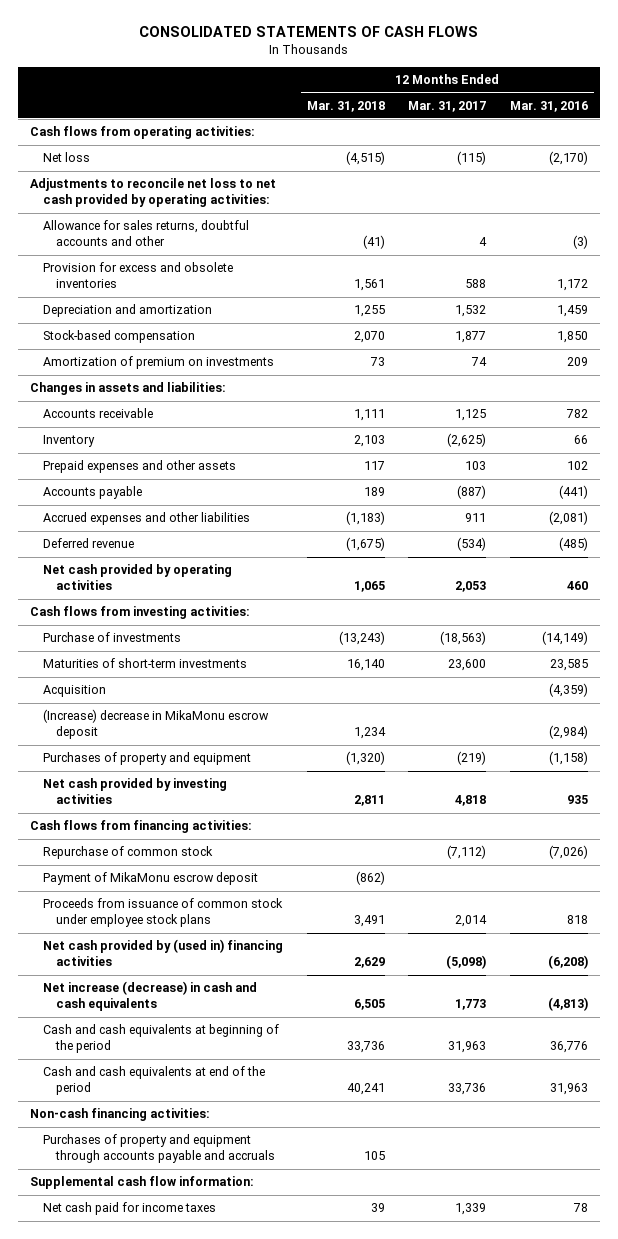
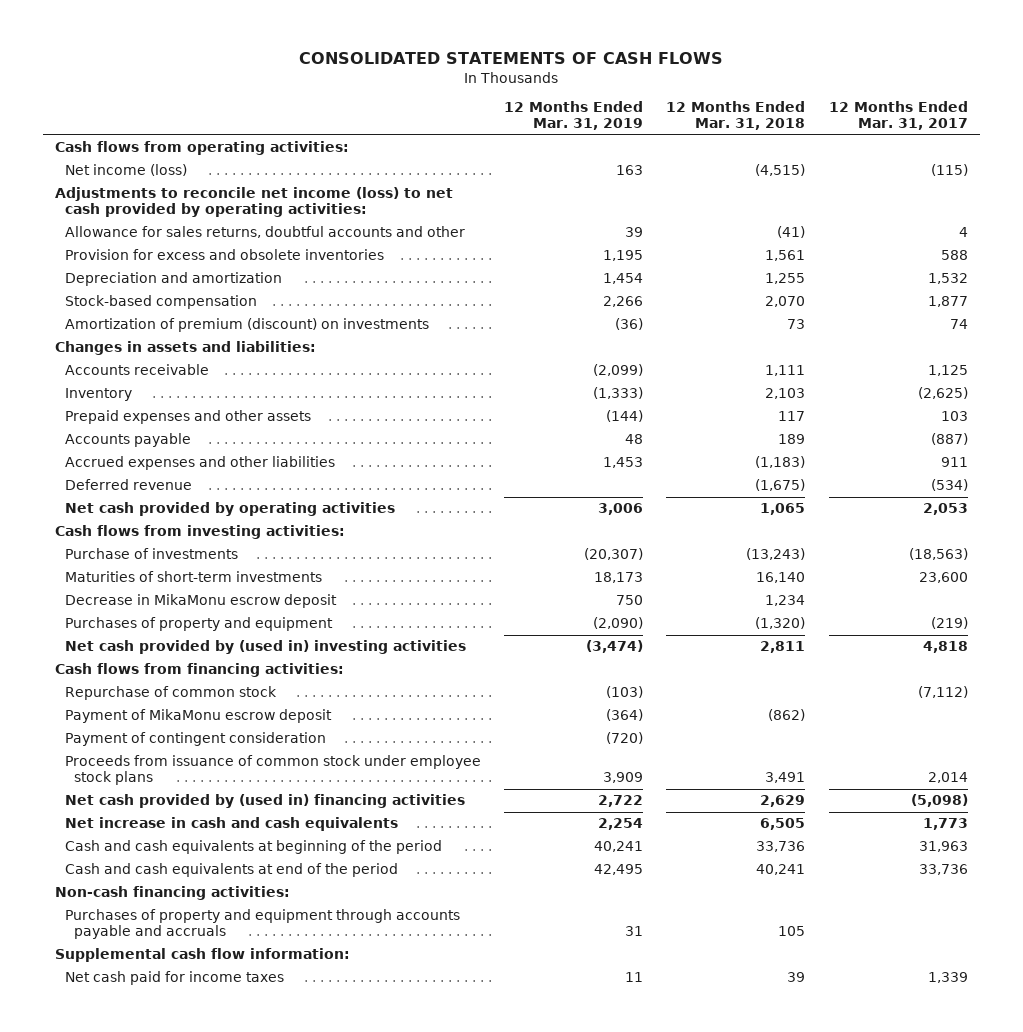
- | 12 Months Ended Mar. 31, 2018 | 12 Months Ended Mar. 31, 2017 | 12 Months Ended Mar. 31, 2016
+ | 12 Months Ended Mar. 31, 2019 | 12 Months Ended Mar. 31, 2018 | 12 Months Ended Mar. 31, 2017
- Net loss | (4,515) | (115) | (2,170)
- Adjustments to reconcile net loss to net cash provided by operating activities:
+ Net income (loss) | 163 | (4,515) | (115)
+ Adjustments to reconcile net income (loss) to net cash provided by operating activities:
- Amortization of premium on investments | 73 | 74 | 209
+ Amortization of premium (discount) on investments | (36) | 73 | 74
- Acquisition | | | (4,359)
- (Increase) decrease in MikaMonu escrow deposit | 1,234 | | (2,984)
+ Decrease in MikaMonu escrow deposit | 750 | 1,234 |
- Net cash provided by investing activities | 2,811 | 4,818 | 935
+ Net cash provided by (used in) investing activities | (3,474) | 2,811 | 4,818
+ Payment of contingent consideration | (720) | |
- Net increase (decrease) in cash and cash equivalents | 6,505 | 1,773 | (4,813)
+ Net increase in cash and cash equivalents | 2,254 | 6,505 | 1,773

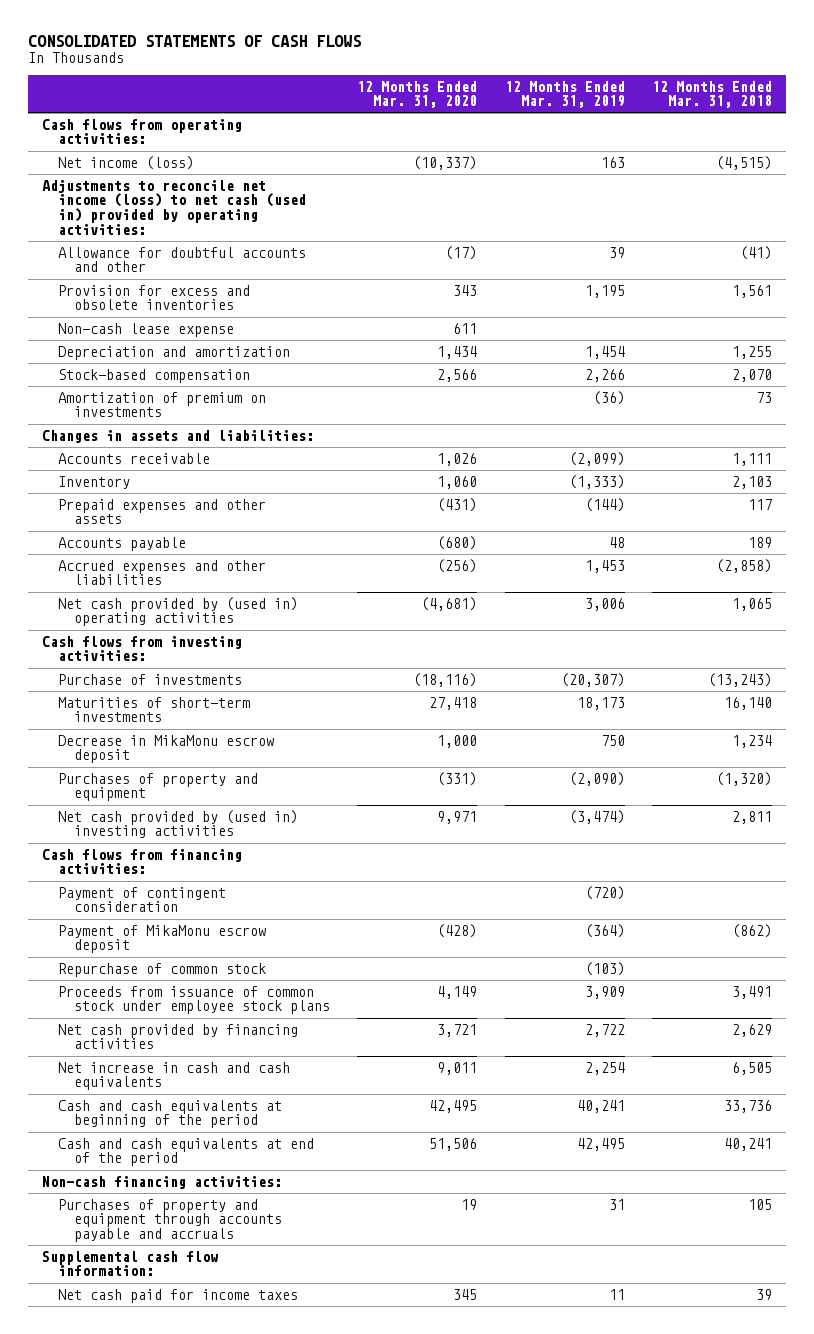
- | 12 Months Ended Mar. 31, 2019 | 12 Months Ended Mar. 31, 2018 | 12 Months Ended Mar. 31, 2017
+ | 12 Months Ended Mar. 31, 2020 | 12 Months Ended Mar. 31, 2019 | 12 Months Ended Mar. 31, 2018
- Adjustments to reconcile net income (loss) to net cash provided by operating activities:
- Allowance for sales returns, doubtful accounts and other | 39 | (41) | 4
+ Adjustments to reconcile net income (loss) to net cash (used in) provided by operating activities:
+ Allowance for doubtful accounts and other | (17) | 39 | (41)
+ Non-cash lease expense | 611 | |
- Amortization of premium (discount) on investments | (36) | 73 | 74
+ Amortization of premium on investments | | (36) | 73
- Accrued expenses and other liabilities | 1,453 | (1,183) | 911
- Deferred revenue | | (1,675) | (534)
- Net cash provided by operating activities | 3,006 | 1,065 | 2,053
+ Accrued expenses and other liabilities | (256) | 1,453 | (2,858)
+ Net cash provided by (used in) operating activities | (4,681) | 3,006 | 1,065
moved down: Payment of MikaMonu escrow deposit | (428) | (364) | (862)
moved down: Repurchase of common stock | | (103) |
- Net cash provided by (used in) financing activities | 2,722 | 2,629 | (5,098)
+ Net cash provided by financing activities | 3,721 | 2,722 | 2,629

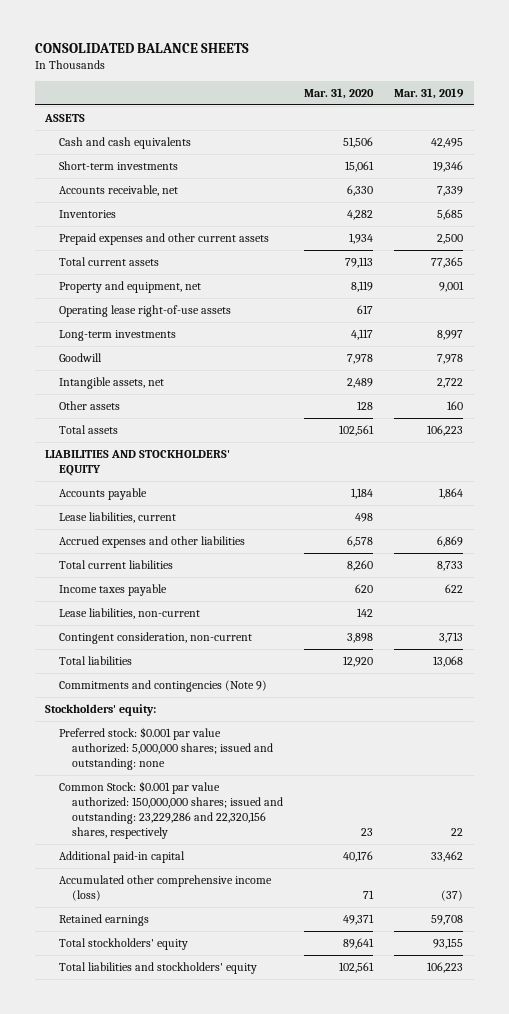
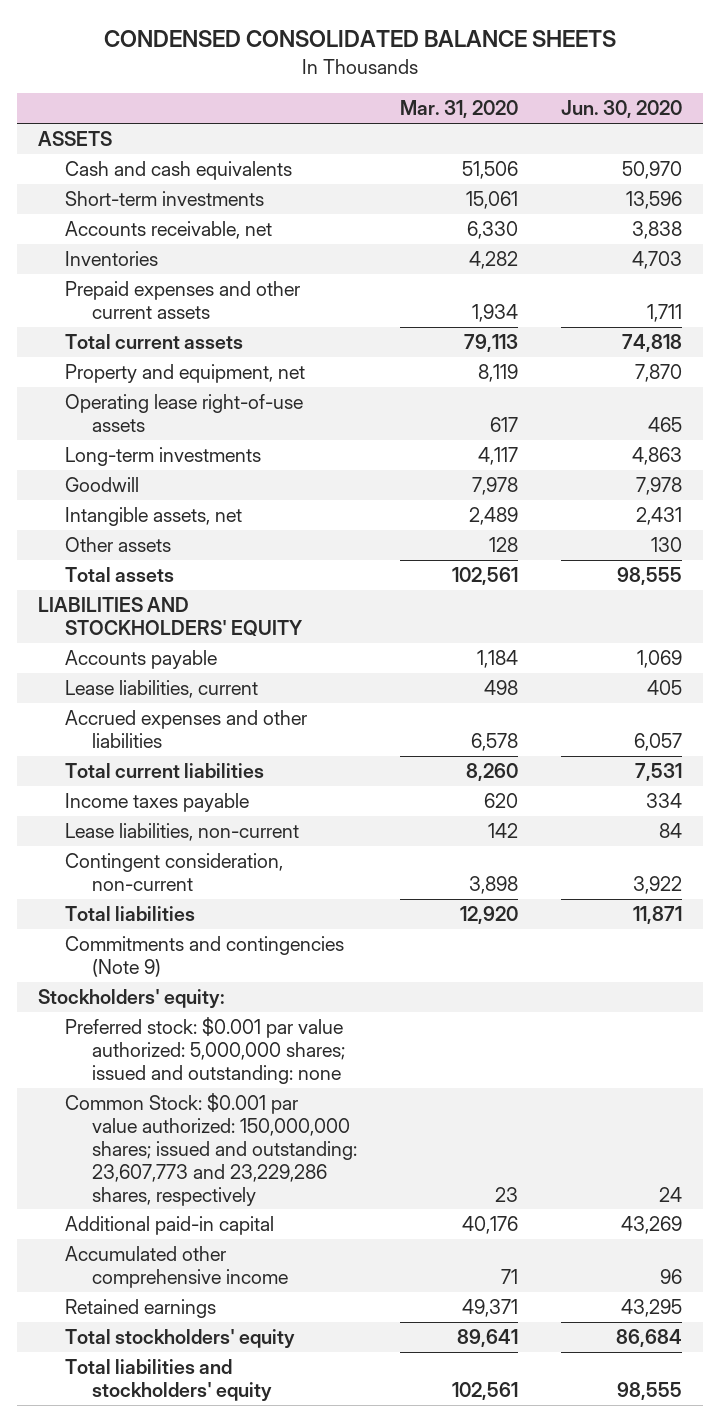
- CONSOLIDATED BALANCE SHEETS
+ CONDENSED CONSOLIDATED BALANCE SHEETS
- | Mar. 31, 2020 | Mar. 31, 2019
+ | Mar. 31, 2020 | Jun. 30, 2020
- Common Stock: $0.001 par value authorized: 150,000,000 shares; issued and outstanding: 23,229,286 and 22,320,156 shares, respectively | 23 | 22
+ Common Stock: $0.001 par value authorized: 150,000,000 shares; issued and outstanding: 23,607,773 and 23,229,286 shares, respectively | 23 | 24
- Accumulated other comprehensive income (loss) | 71 | (37)
+ Accumulated other comprehensive income | 71 | 96

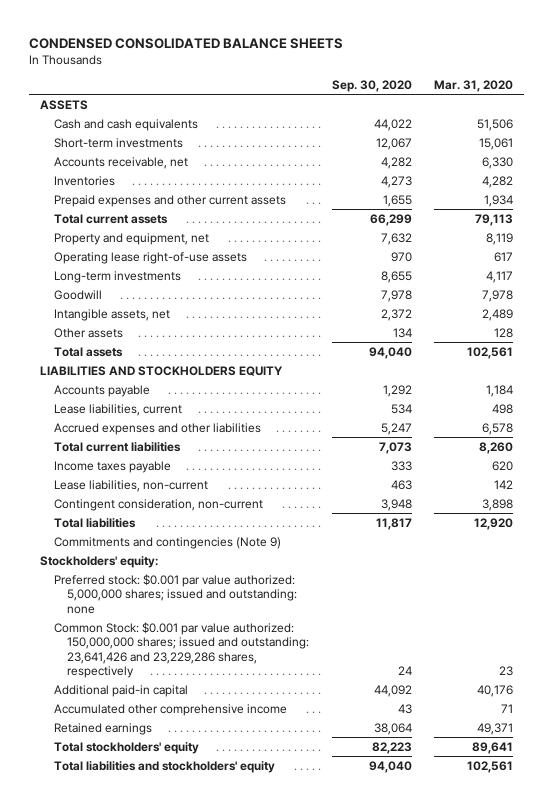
- | Mar. 31, 2020 | Jun. 30, 2020
+ | Sep. 30, 2020 | Mar. 31, 2020
- LIABILITIES AND STOCKHOLDERS' EQUITY
+ LIABILITIES AND STOCKHOLDERS EQUITY
- Common Stock: $0.001 par value authorized: 150,000,000 shares; issued and outstanding: 23,607,773 and 23,229,286 shares, respectively | 23 | 24
+ Common Stock: $0.001 par value authorized: 150,000,000 shares; issued and outstanding: 23,641,426 and 23,229,286 shares, respectively | 24 | 23

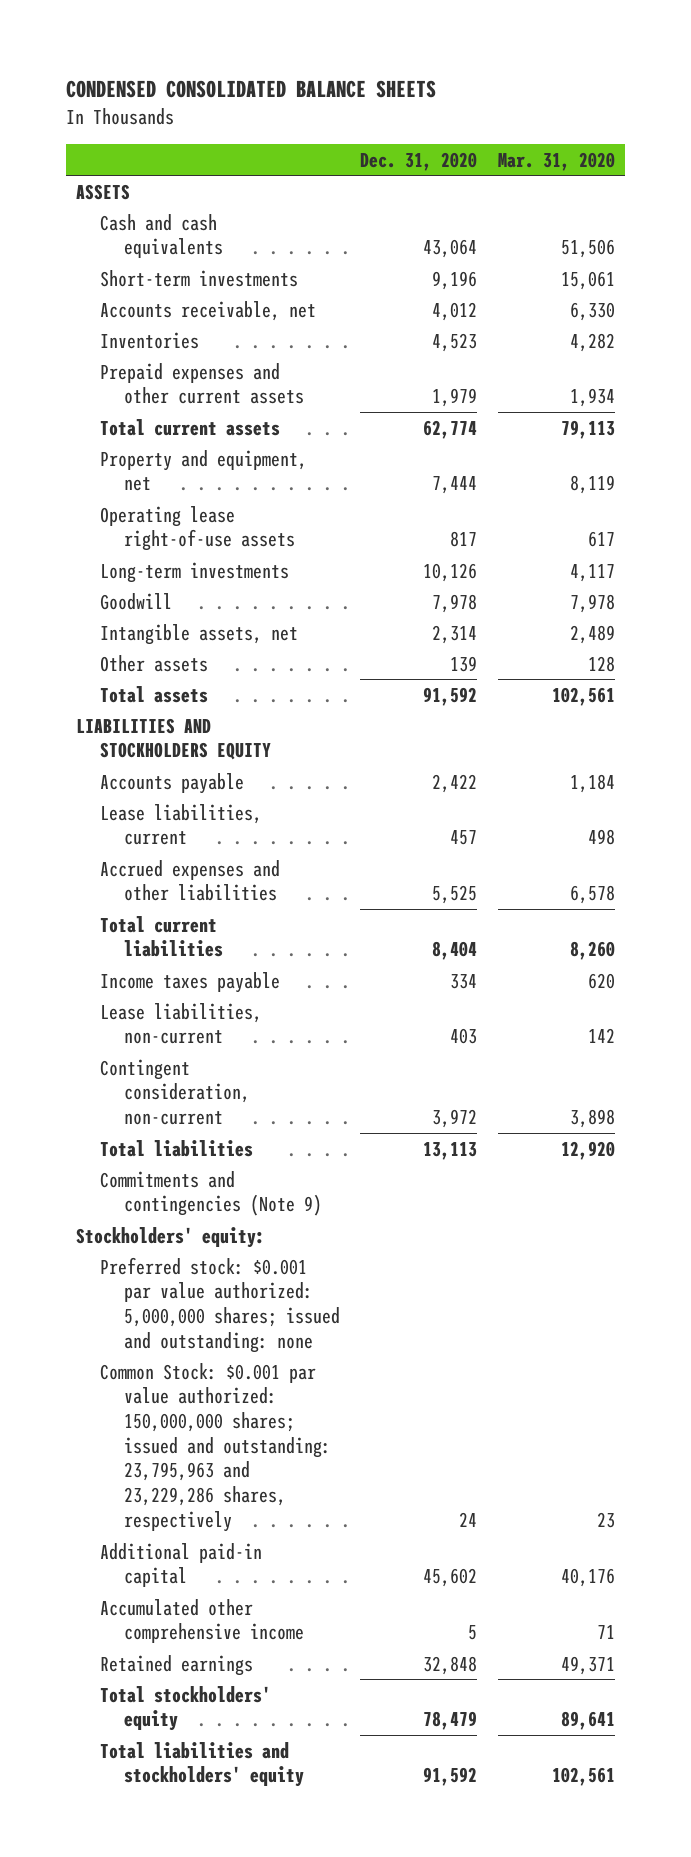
- | Sep. 30, 2020 | Mar. 31, 2020
+ | Dec. 31, 2020 | Mar. 31, 2020
- Common Stock: $0.001 par value authorized: 150,000,000 shares; issued and outstanding: 23,641,426 and 23,229,286 shares, respectively | 24 | 23
+ Common Stock: $0.001 par value authorized: 150,000,000 shares; issued and outstanding: 23,795,963 and 23,229,286 shares, respectively | 24 | 23

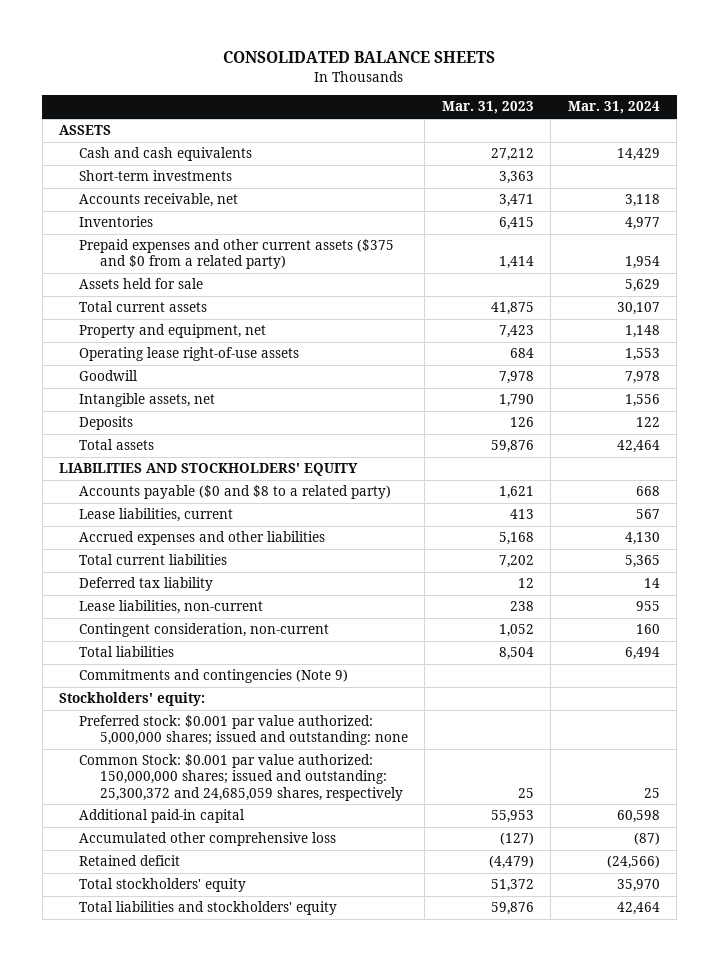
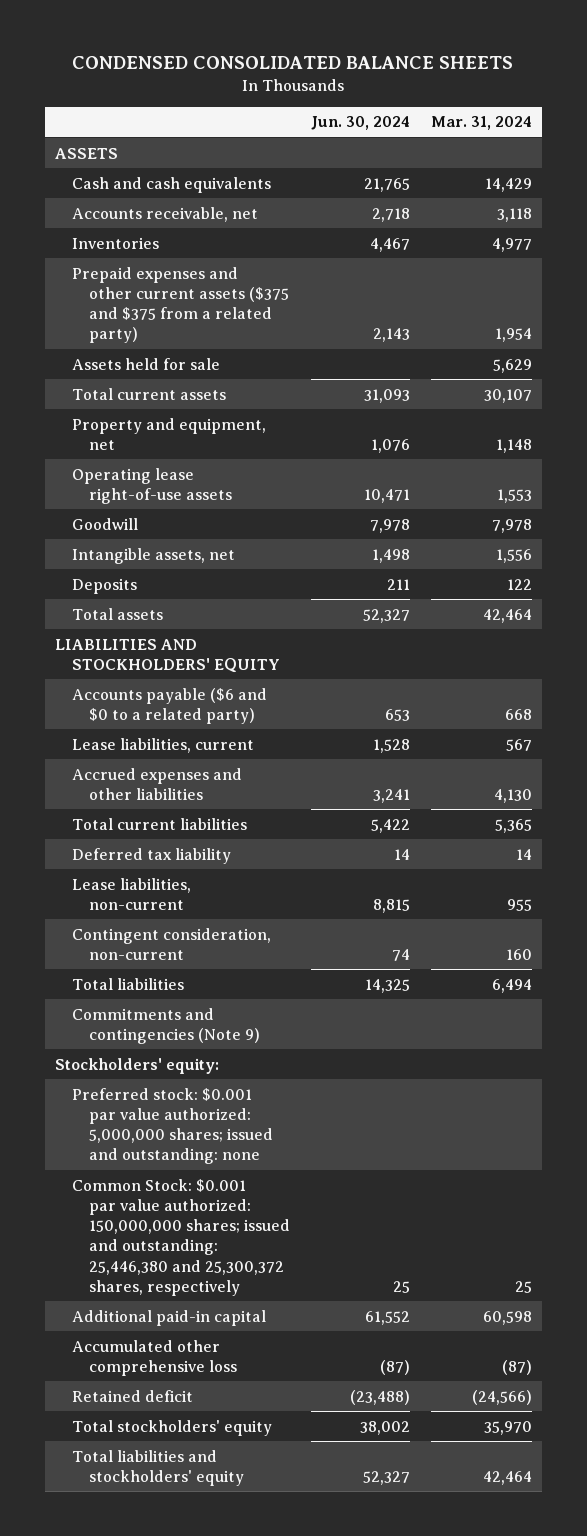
- CONSOLIDATED BALANCE SHEETS
+ CONDENSED CONSOLIDATED BALANCE SHEETS
- | Mar. 31, 2023 | Mar. 31, 2024
+ | Jun. 30, 2024 | Mar. 31, 2024
- Short-term investments | 3,363 |
- Prepaid expenses and other current assets ($375 and $0 from a related party) | 1,414 | 1,954
+ Prepaid expenses and other current assets ($375 and $375 from a related party) | 2,143 | 1,954
- Accounts payable ($0 and $8 to a related party) | 1,621 | 668
+ Accounts payable ($6 and $0 to a related party) | 653 | 668
- Common Stock: $0.001 par value authorized: 150,000,000 shares; issued and outstanding: 25,300,372 and 24,685,059 shares, respectively | 25 | 25
+ Common Stock: $0.001 par value authorized: 150,000,000 shares; issued and outstanding: 25,446,380 and 25,300,372 shares, respectively | 25 | 25

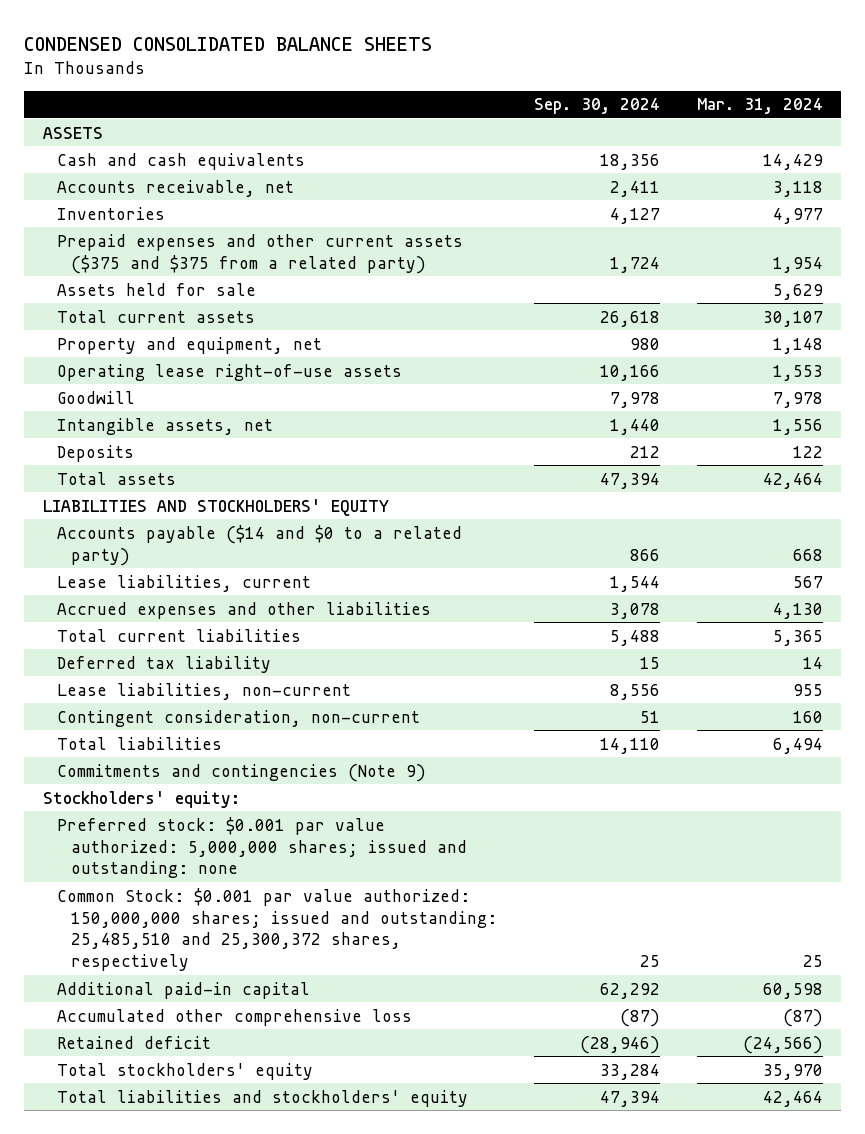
- | Jun. 30, 2024 | Mar. 31, 2024
+ | Sep. 30, 2024 | Mar. 31, 2024
- Accounts payable ($6 and $0 to a related party) | 653 | 668
+ Accounts payable ($14 and $0 to a related party) | 866 | 668
- Common Stock: $0.001 par value authorized: 150,000,000 shares; issued and outstanding: 25,446,380 and 25,300,372 shares, respectively | 25 | 25
+ Common Stock: $0.001 par value authorized: 150,000,000 shares; issued and outstanding: 25,485,510 and 25,300,372 shares, respectively | 25 | 25

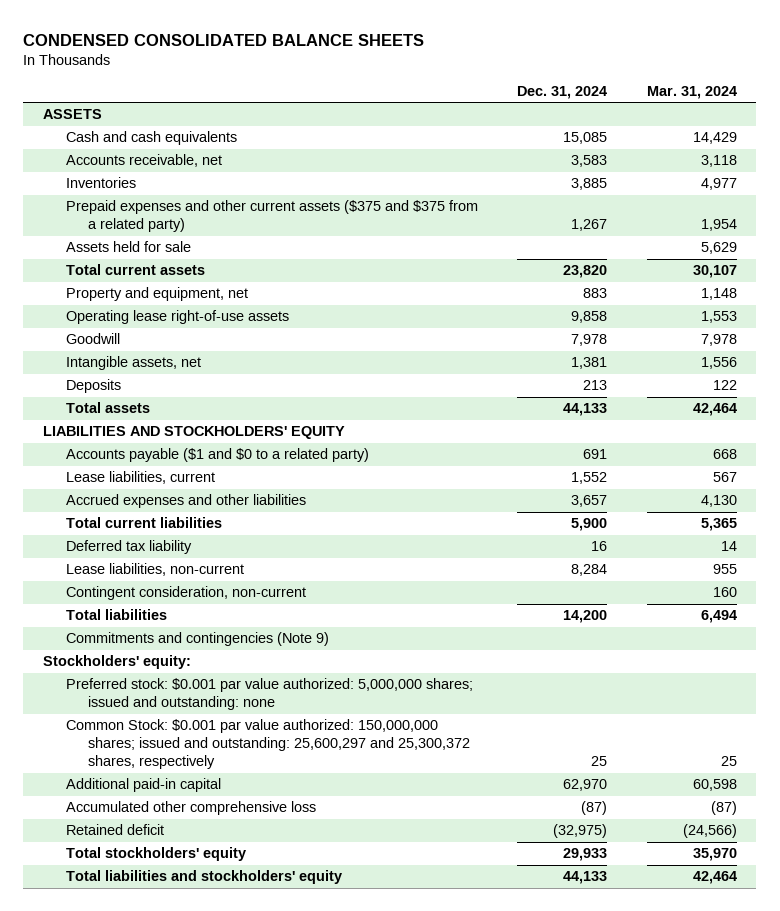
- | Sep. 30, 2024 | Mar. 31, 2024
+ | Dec. 31, 2024 | Mar. 31, 2024
- Accounts payable ($14 and $0 to a related party) | 866 | 668
+ Accounts payable ($1 and $0 to a related party) | 691 | 668
- Common Stock: $0.001 par value authorized: 150,000,000 shares; issued and outstanding: 25,485,510 and 25,300,372 shares, respectively | 25 | 25
+ Common Stock: $0.001 par value authorized: 150,000,000 shares; issued and outstanding: 25,600,297 and 25,300,372 shares, respectively | 25 | 25

